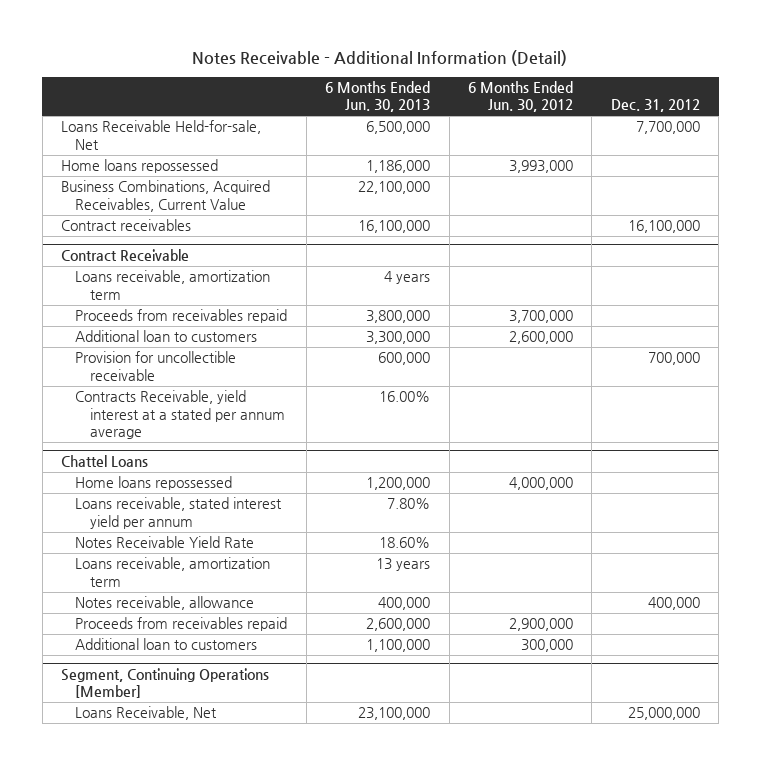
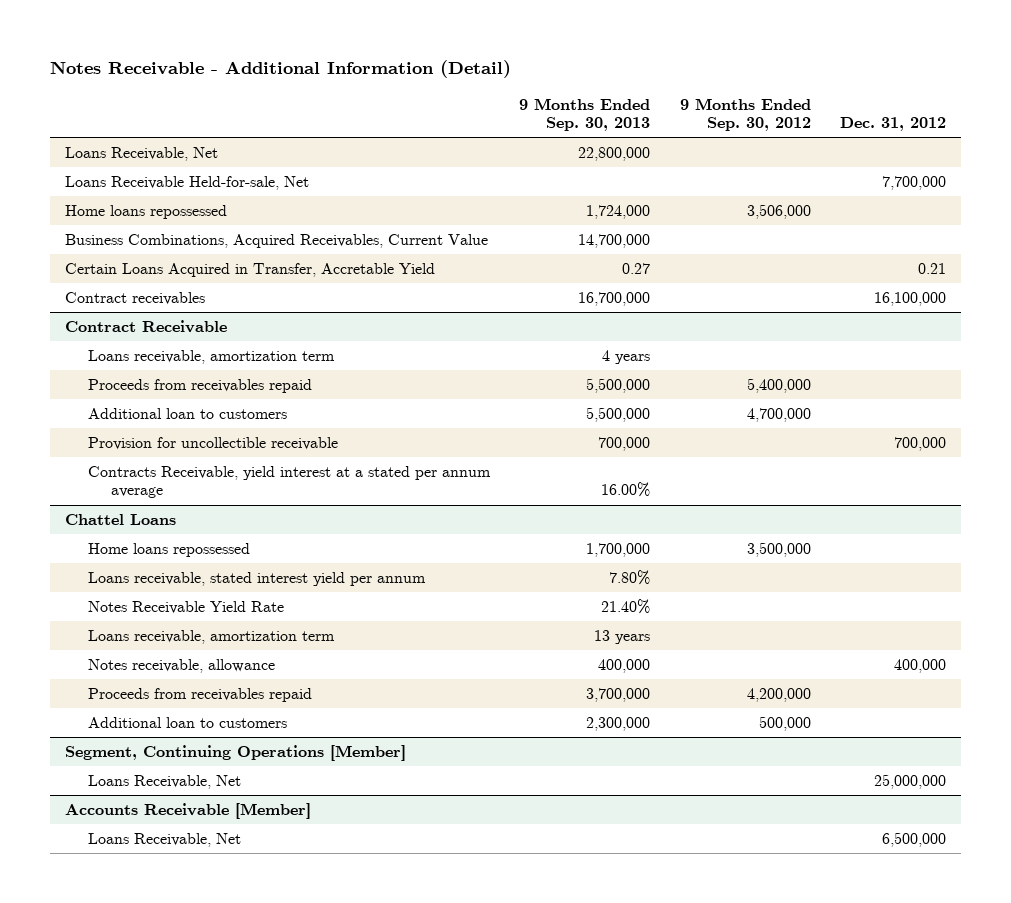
- | 6 Months Ended Jun. 30, 2013 | 6 Months Ended Jun. 30, 2012 | Dec. 31, 2012
+ | 9 Months Ended Sep. 30, 2013 | 9 Months Ended Sep. 30, 2012 | Dec. 31, 2012
+ Loans Receivable, Net | 22,800,000 | |
+ Certain Loans Acquired in Transfer, Accretable Yield | 0.27 | | 0.21
+ Accounts Receivable [Member]
+ Loans Receivable, Net | | | 6,500,000

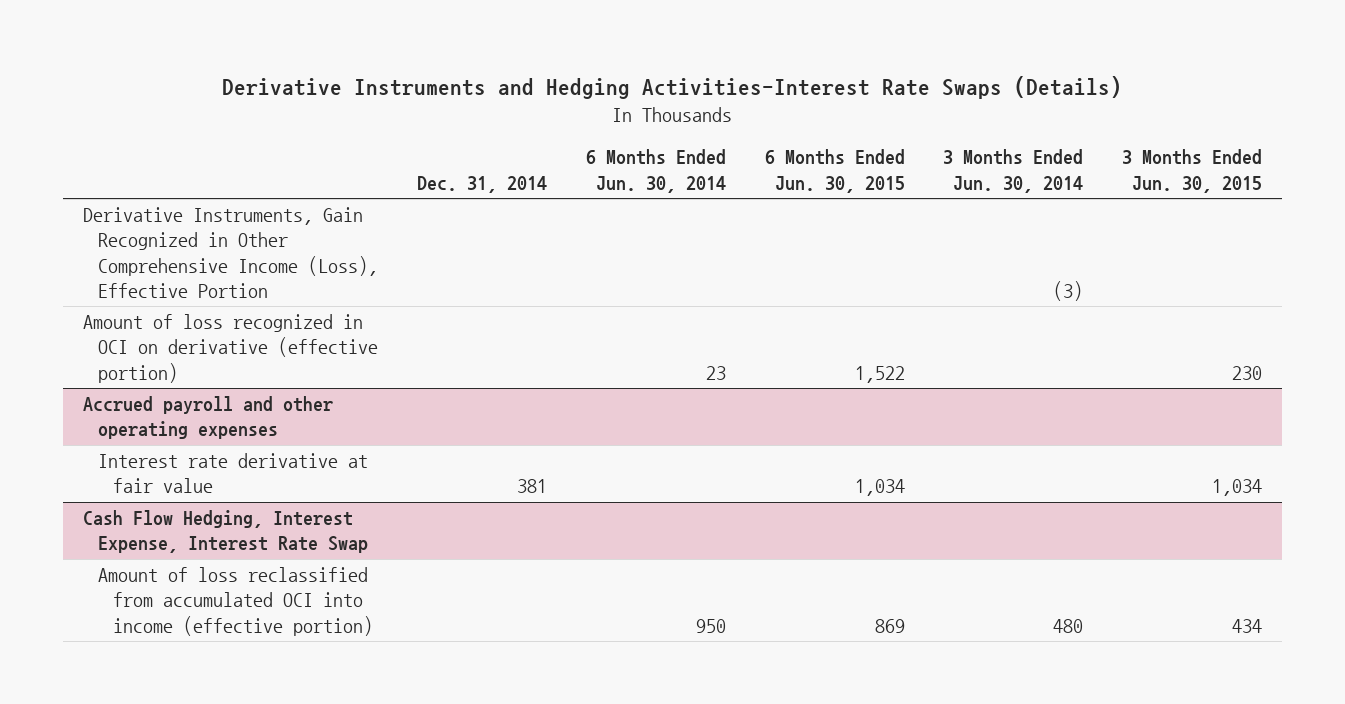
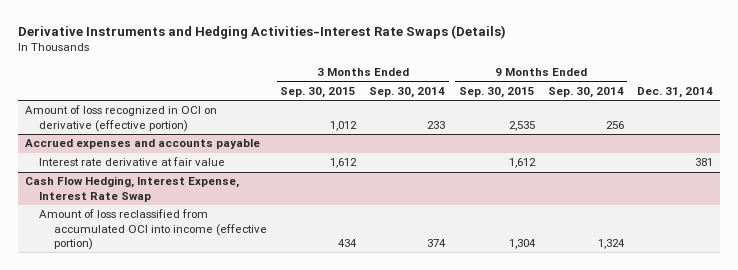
- | Dec. 31, 2014 | 6 Months Ended Jun. 30, 2014 | 6 Months Ended Jun. 30, 2015 | 3 Months Ended Jun. 30, 2014 | 3 Months Ended Jun. 30, 2015
+ | 3 Months Ended Sep. 30, 2015 | 3 Months Ended Sep. 30, 2014 | 9 Months Ended Sep. 30, 2015 | 9 Months Ended Sep. 30, 2014 | Dec. 31, 2014
- Derivative Instruments, Gain Recognized in Other Comprehensive Income (Loss), Effective Portion | | | | (3) |
- Accrued payroll and other operating expenses
+ Accrued expenses and accounts payable

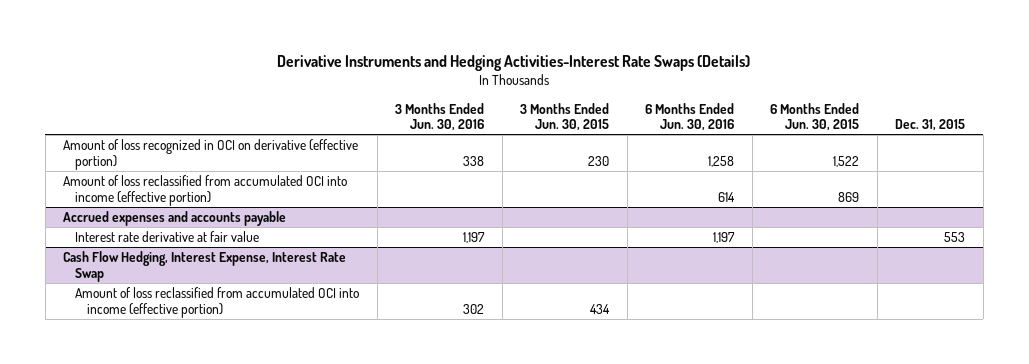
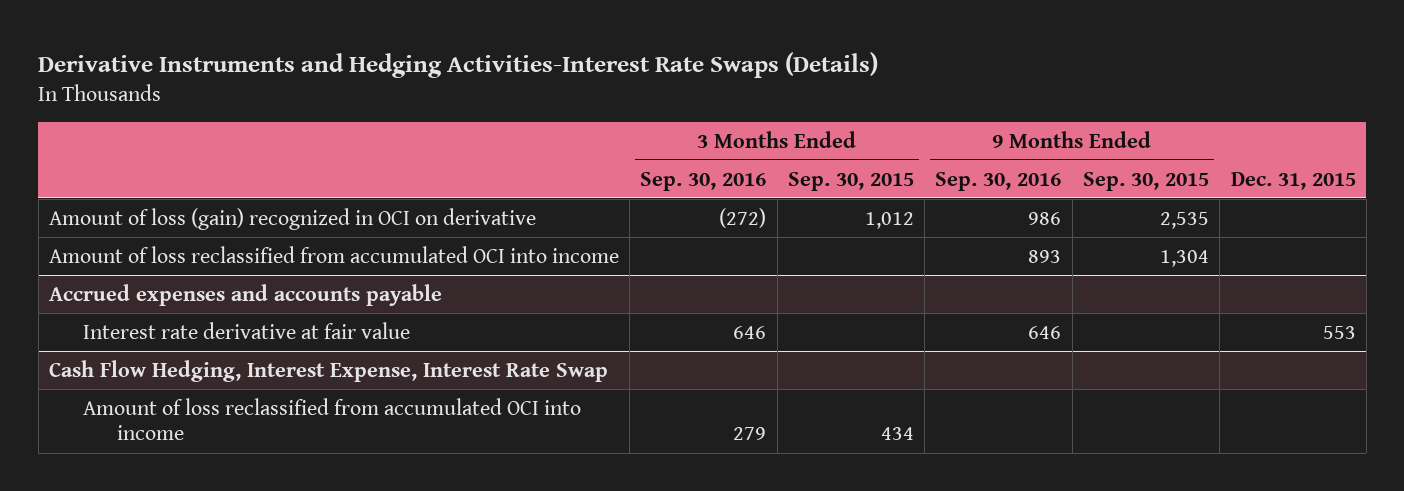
- | 3 Months Ended Jun. 30, 2016 | 3 Months Ended Jun. 30, 2015 | 6 Months Ended Jun. 30, 2016 | 6 Months Ended Jun. 30, 2015 | Dec. 31, 2015
+ | 3 Months Ended Sep. 30, 2016 | 3 Months Ended Sep. 30, 2015 | 9 Months Ended Sep. 30, 2016 | 9 Months Ended Sep. 30, 2015 | Dec. 31, 2015
- Amount of loss recognized in OCI on derivative (effective portion) | 338 | 230 | 1,258 | 1,522 |
- Amount of loss reclassified from accumulated OCI into income (effective portion) | | | 614 | 869 |
+ Amount of loss (gain) recognized in OCI on derivative | (272) | 1,012 | 986 | 2,535 |
+ Amount of loss reclassified from accumulated OCI into income | | | 893 | 1,304 |
@ Cash Flow Hedging, Interest Expense, Interest Rate Swap
- Amount of loss reclassified from accumulated OCI into income (effective portion) | 302 | 434 | | |
+ Amount of loss reclassified from accumulated OCI into income | 279 | 434 | | |

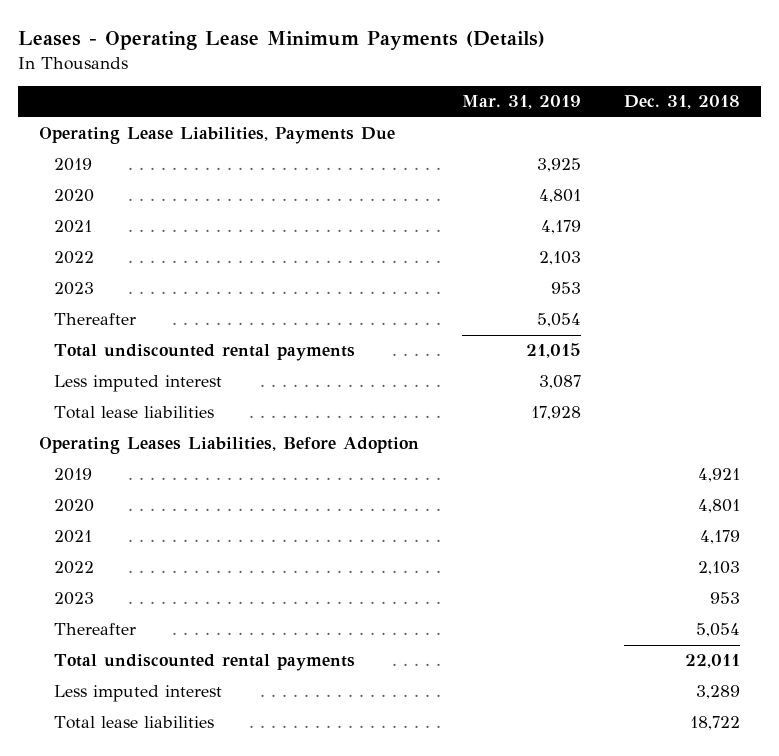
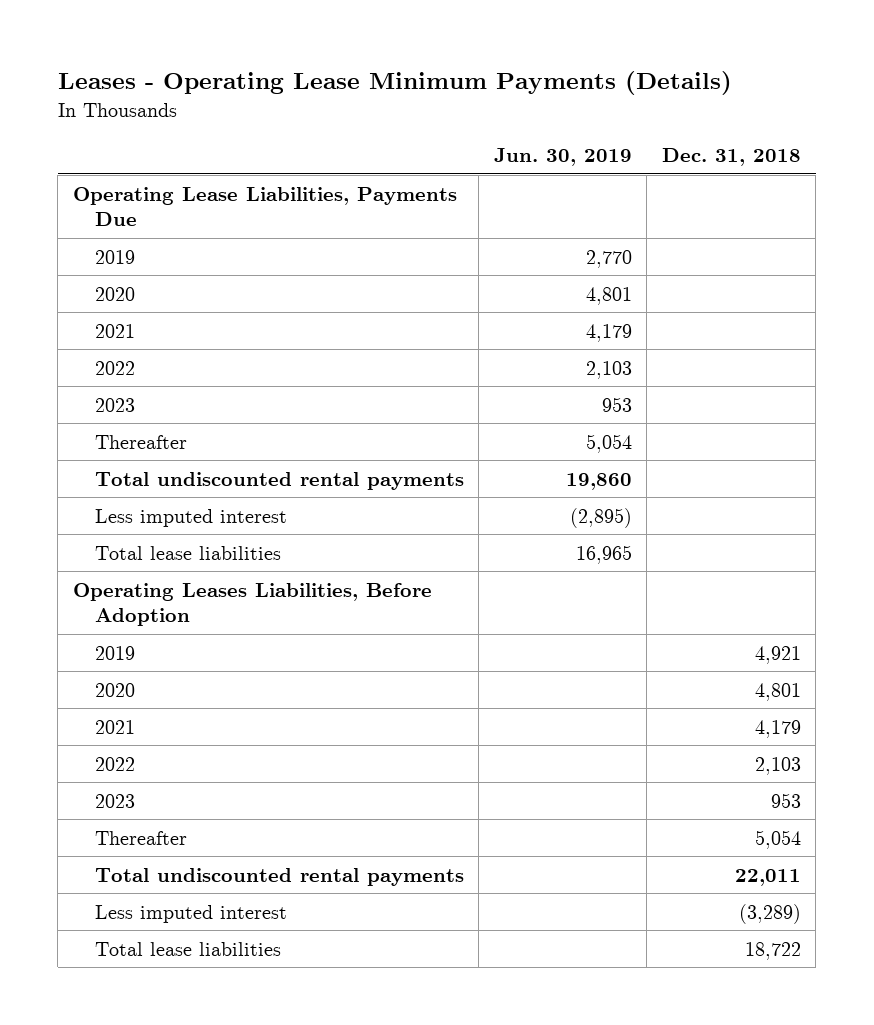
- | Mar. 31, 2019 | Dec. 31, 2018
+ | Jun. 30, 2019 | Dec. 31, 2018
- Less imputed interest | | 3,289
+ Less imputed interest | | (3,289)

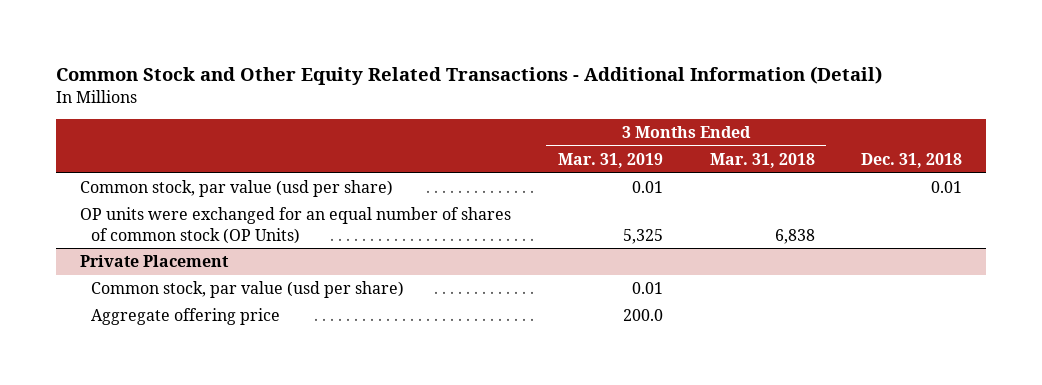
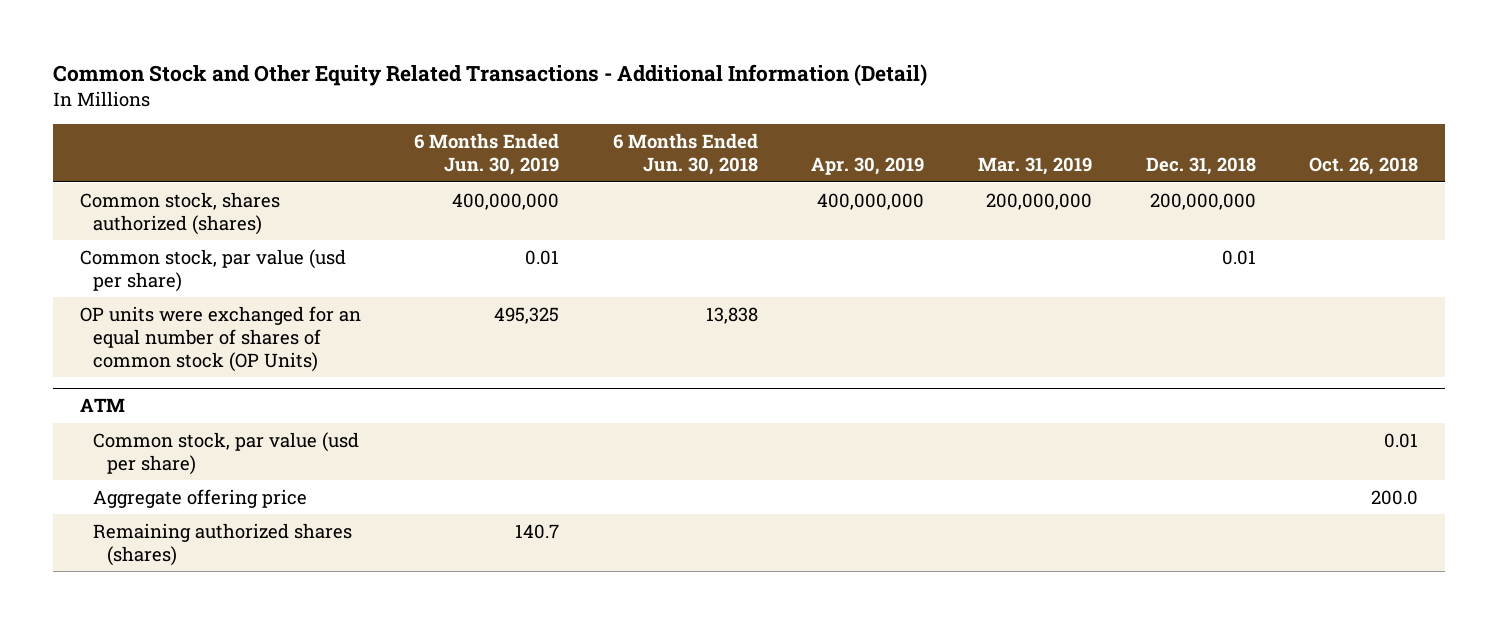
- | 3 Months Ended Mar. 31, 2019 | 3 Months Ended Mar. 31, 2018 | Dec. 31, 2018
+ | 6 Months Ended Jun. 30, 2019 | 6 Months Ended Jun. 30, 2018 | Apr. 30, 2019 | Mar. 31, 2019 | Dec. 31, 2018 | Oct. 26, 2018
+ Common stock, shares authorized (shares) | 400,000,000 | | 400,000,000 | 200,000,000 | 200,000,000 |
- Private Placement
+ ATM
+ Remaining authorized shares (shares) | 140.7 | | | | |

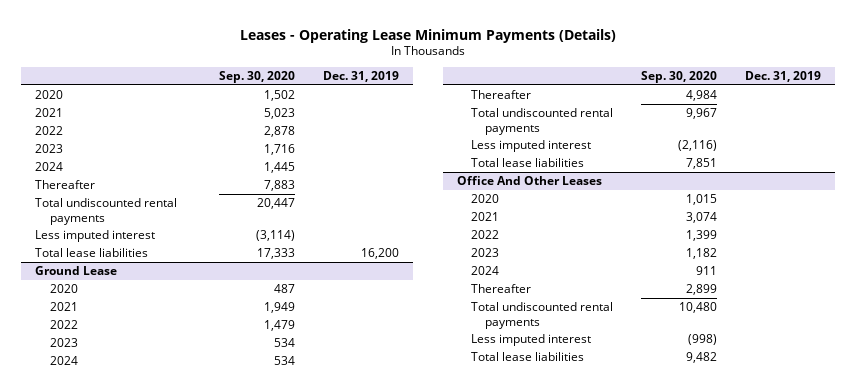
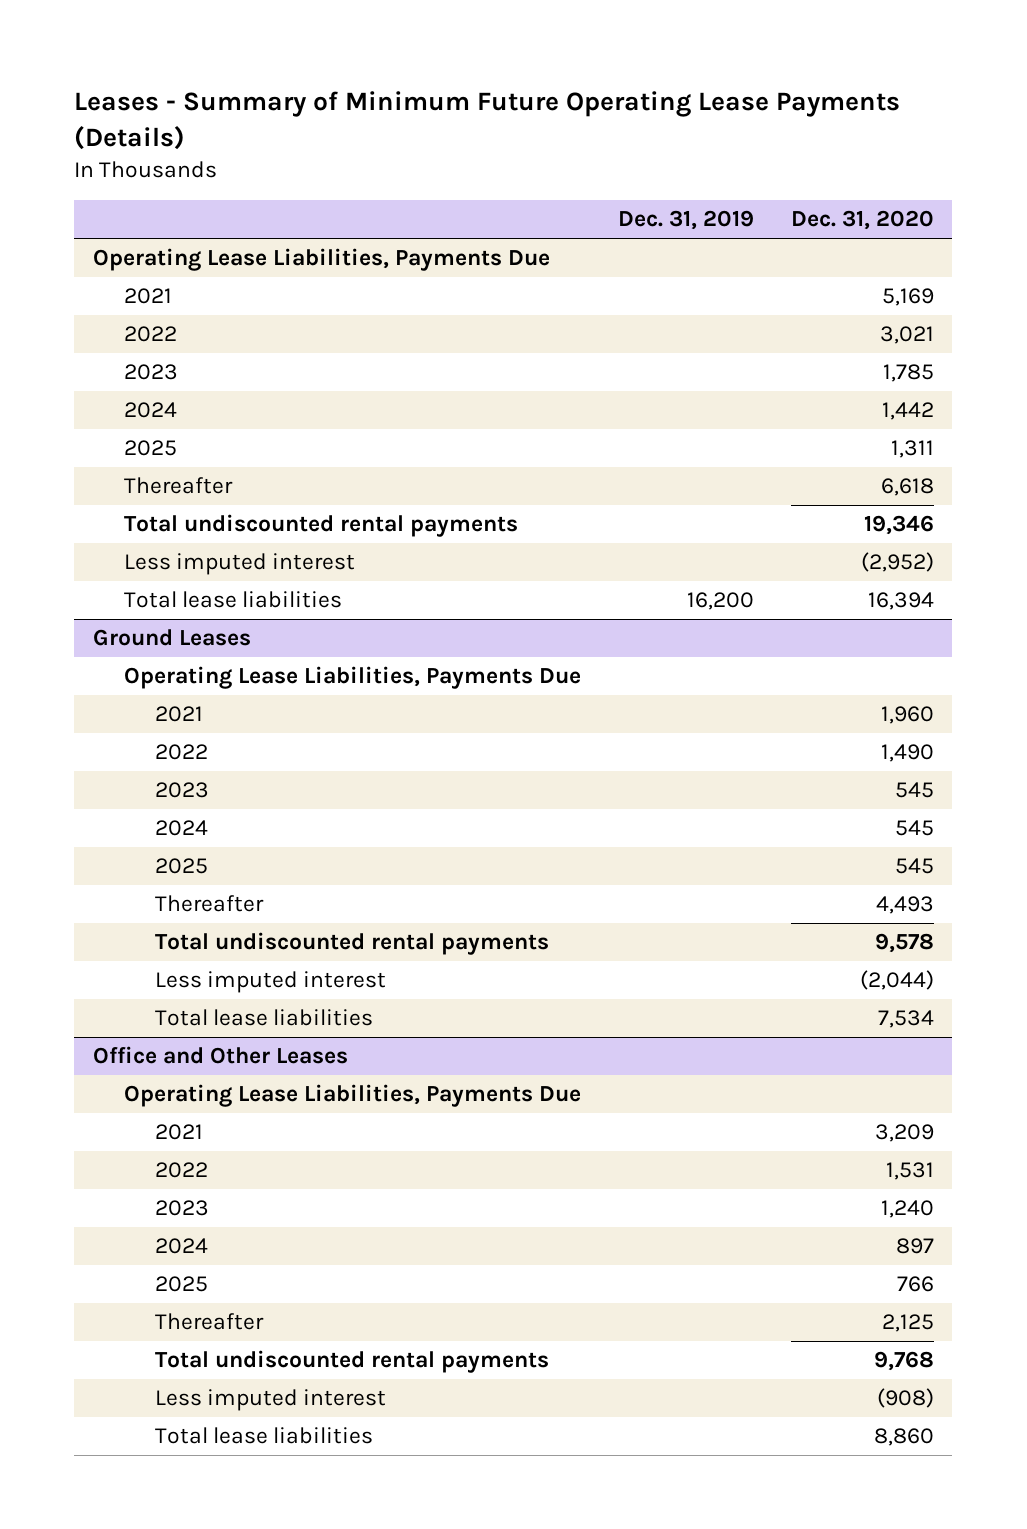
- Leases - Operating Lease Minimum Payments (Details)
+ Leases - Summary of Minimum Future Operating Lease Payments (Details)
- | Sep. 30, 2020 | Dec. 31, 2019
+ | Dec. 31, 2019 | Dec. 31, 2020
- 2020 | 1,502 |
+ Operating Lease Liabilities, Payments Due
+ 2025 | | 1,311
- Ground Lease
- 2020 | 487 |
+ Ground Leases
+ Operating Lease Liabilities, Payments Due
+ 2025 | | 545
- Office And Other Leases
- 2020 | 1,015 |
+ Office and Other Leases
+ Operating Lease Liabilities, Payments Due
+ 2025 | | 766

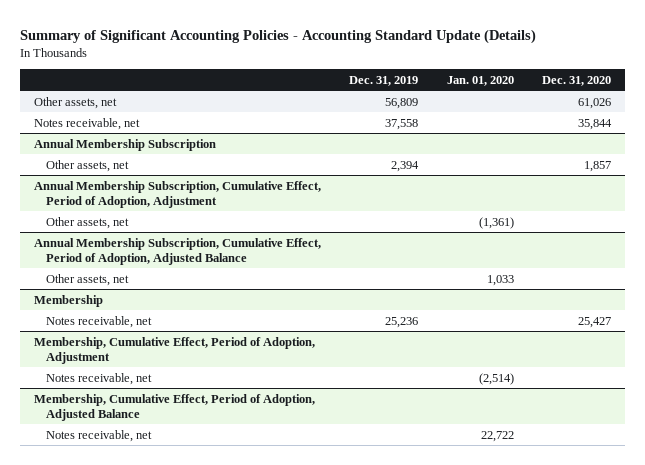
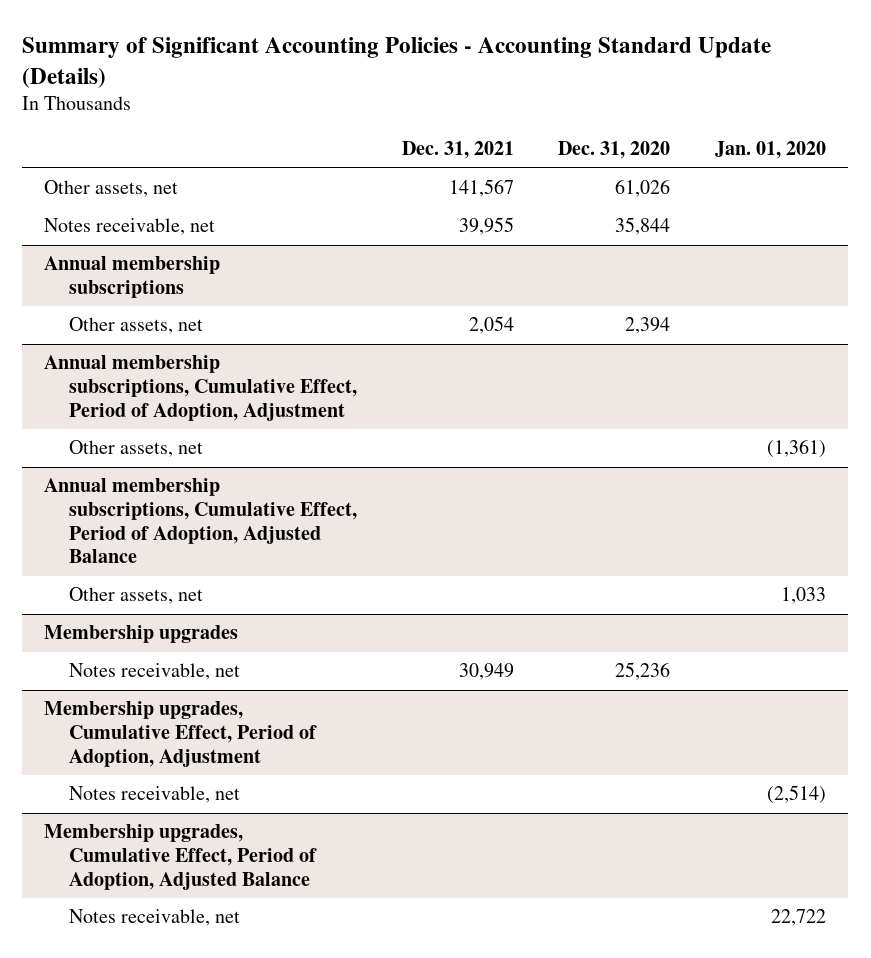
- | Dec. 31, 2019 | Jan. 01, 2020 | Dec. 31, 2020
+ | Dec. 31, 2021 | Dec. 31, 2020 | Jan. 01, 2020
- Annual Membership Subscription
- Other assets, net | 2,394 | | 1,857
- Annual Membership Subscription, Cumulative Effect, Period of Adoption, Adjustment
+ Annual membership subscriptions
+ Other assets, net | 2,054 | 2,394 |
+ Annual membership subscriptions, Cumulative Effect, Period of Adoption, Adjustment
- Annual Membership Subscription, Cumulative Effect, Period of Adoption, Adjusted Balance
+ Annual membership subscriptions, Cumulative Effect, Period of Adoption, Adjusted Balance
- Membership
- Notes receivable, net | 25,236 | | 25,427
- Membership, Cumulative Effect, Period of Adoption, Adjustment
+ Membership upgrades
+ Notes receivable, net | 30,949 | 25,236 |
+ Membership upgrades, Cumulative Effect, Period of Adoption, Adjustment
- Membership, Cumulative Effect, Period of Adoption, Adjusted Balance
+ Membership upgrades, Cumulative Effect, Period of Adoption, Adjusted Balance

